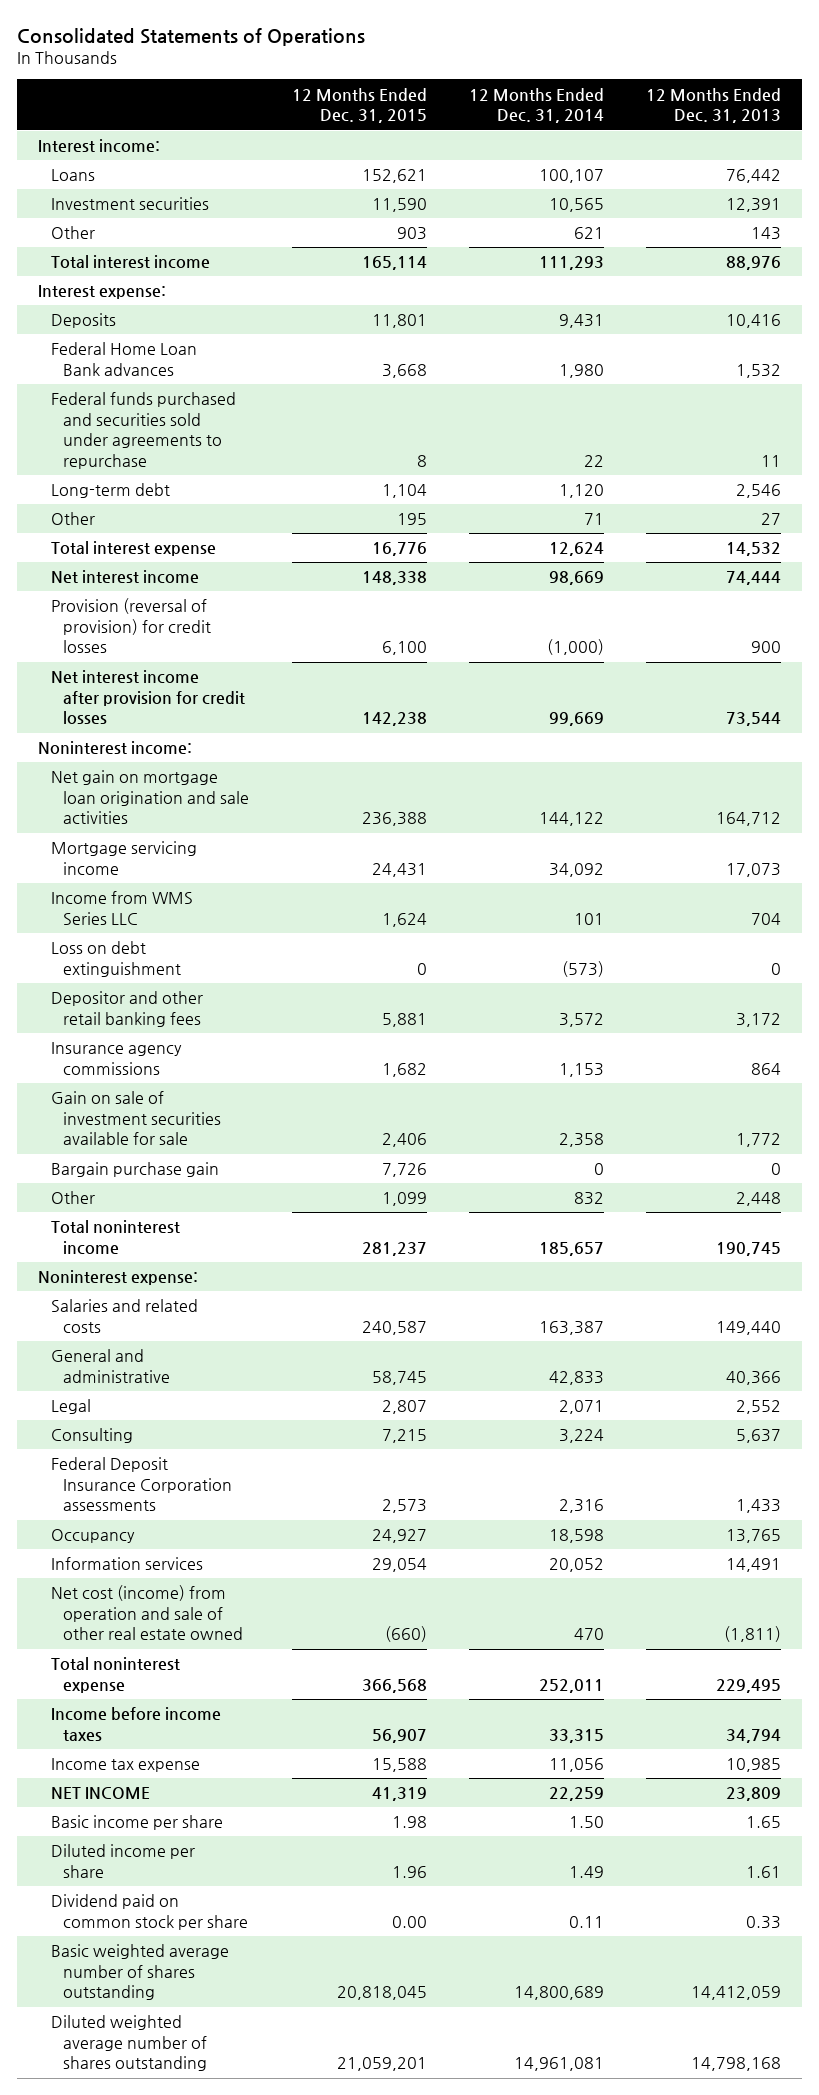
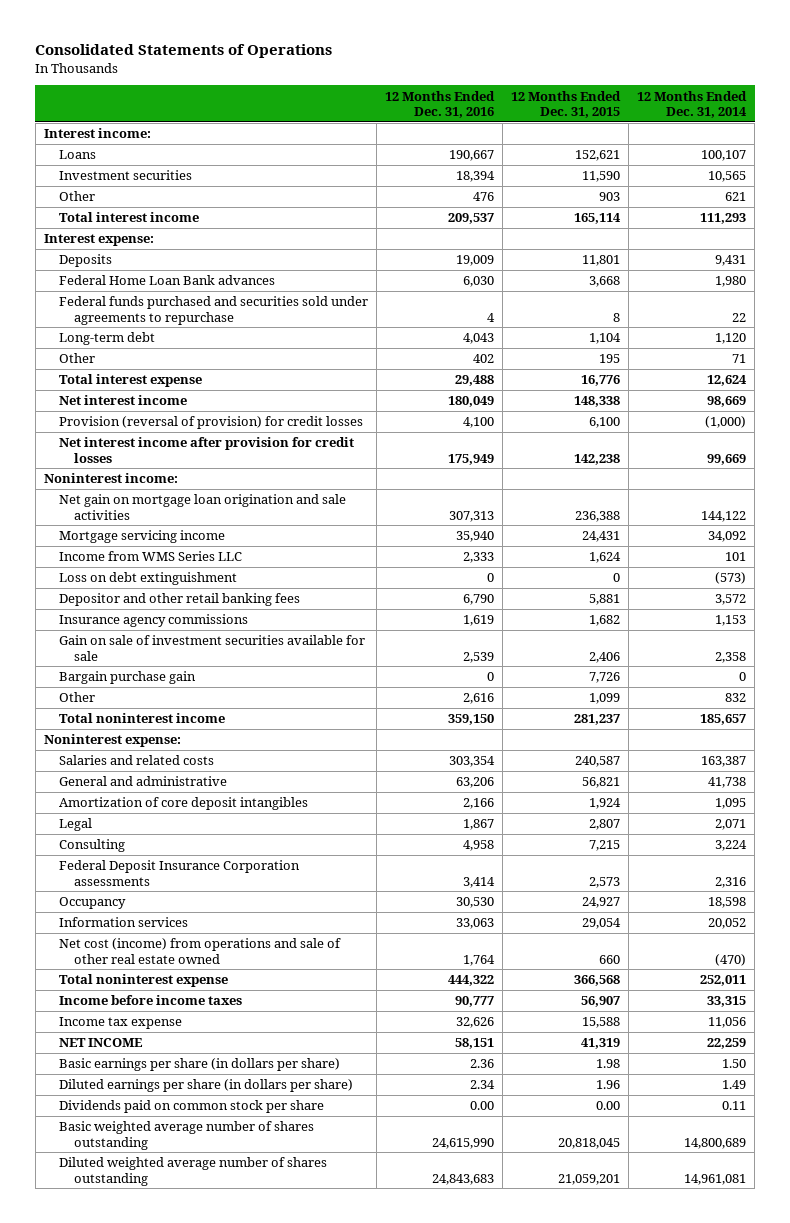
- | 12 Months Ended Dec. 31, 2015 | 12 Months Ended Dec. 31, 2014 | 12 Months Ended Dec. 31, 2013
+ | 12 Months Ended Dec. 31, 2016 | 12 Months Ended Dec. 31, 2015 | 12 Months Ended Dec. 31, 2014
- General and administrative | 58,745 | 42,833 | 40,366
+ General and administrative | 63,206 | 56,821 | 41,738
+ Amortization of core deposit intangibles | 2,166 | 1,924 | 1,095
- Net cost (income) from operation and sale of other real estate owned | (660) | 470 | (1,811)
+ Net cost (income) from operations and sale of other real estate owned | 1,764 | 660 | (470)
- Basic income per share | 1.98 | 1.50 | 1.65
- Diluted income per share | 1.96 | 1.49 | 1.61
- Dividend paid on common stock per share | 0.00 | 0.11 | 0.33
+ Basic earnings per share (in dollars per share) | 2.36 | 1.98 | 1.50
+ Diluted earnings per share (in dollars per share) | 2.34 | 1.96 | 1.49
+ Dividends paid on common stock per share | 0.00 | 0.00 | 0.11

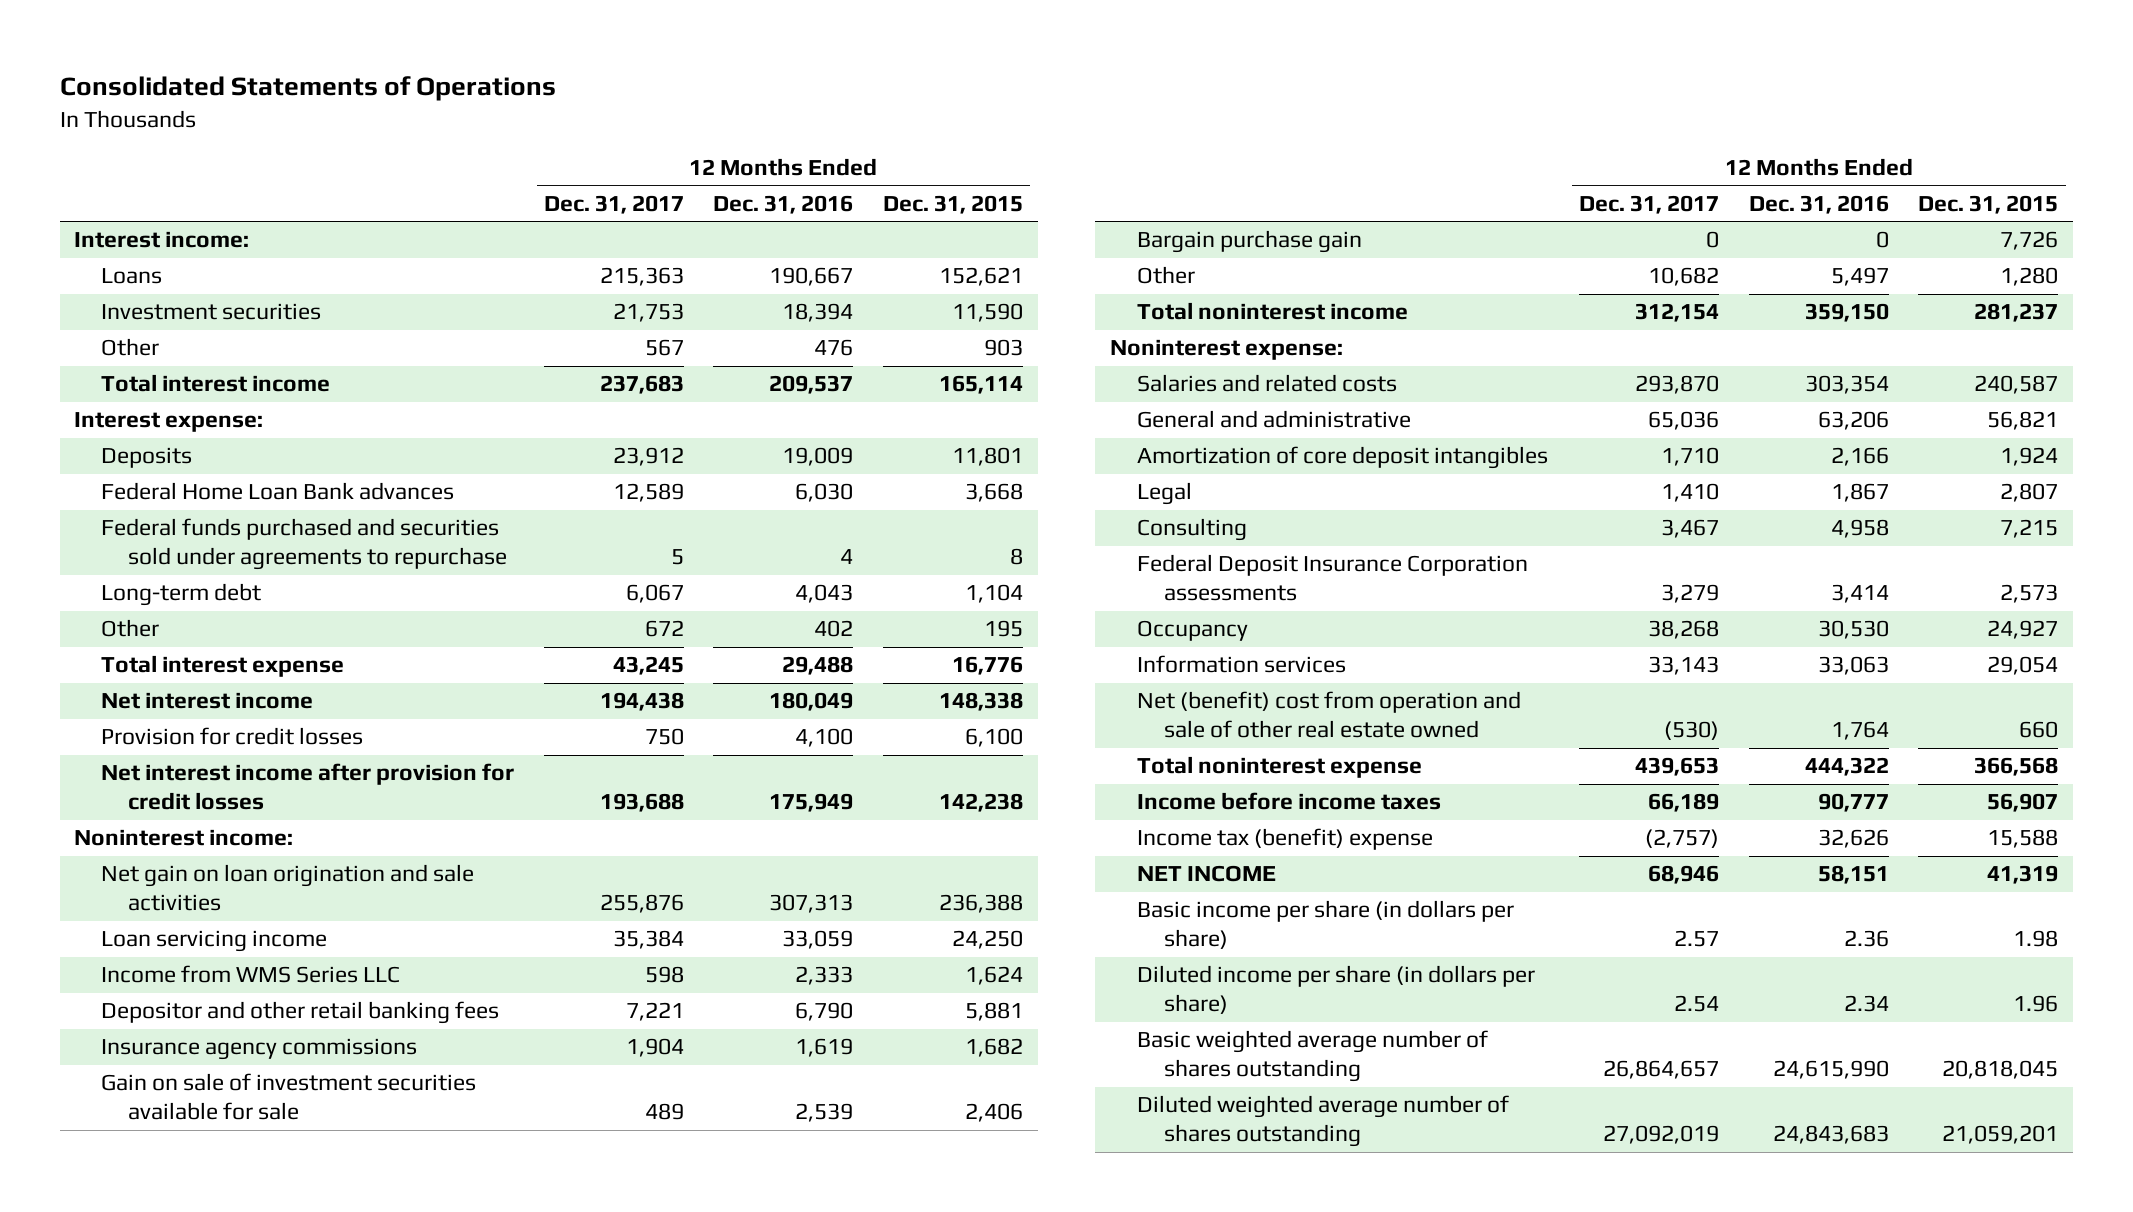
- | 12 Months Ended Dec. 31, 2016 | 12 Months Ended Dec. 31, 2015 | 12 Months Ended Dec. 31, 2014
+ | 12 Months Ended Dec. 31, 2017 | 12 Months Ended Dec. 31, 2016 | 12 Months Ended Dec. 31, 2015
- Provision (reversal of provision) for credit losses | 4,100 | 6,100 | (1,000)
+ Provision for credit losses | 750 | 4,100 | 6,100
- Net gain on mortgage loan origination and sale activities | 307,313 | 236,388 | 144,122
- Mortgage servicing income | 35,940 | 24,431 | 34,092
+ Net gain on loan origination and sale activities | 255,876 | 307,313 | 236,388
+ Loan servicing income | 35,384 | 33,059 | 24,250
- Loss on debt extinguishment | 0 | 0 | (573)
- Other | 2,616 | 1,099 | 832
+ Other | 10,682 | 5,497 | 1,280
- Net cost (income) from operations and sale of other real estate owned | 1,764 | 660 | (470)
+ Net (benefit) cost from operation and sale of other real estate owned | (530) | 1,764 | 660
- Income tax expense | 32,626 | 15,588 | 11,056
+ Income tax (benefit) expense | (2,757) | 32,626 | 15,588
- Basic earnings per share (in dollars per share) | 2.36 | 1.98 | 1.50
- Diluted earnings per share (in dollars per share) | 2.34 | 1.96 | 1.49
- Dividends paid on common stock per share | 0.00 | 0.00 | 0.11
+ Basic income per share (in dollars per share) | 2.57 | 2.36 | 1.98
+ Diluted income per share (in dollars per share) | 2.54 | 2.34 | 1.96

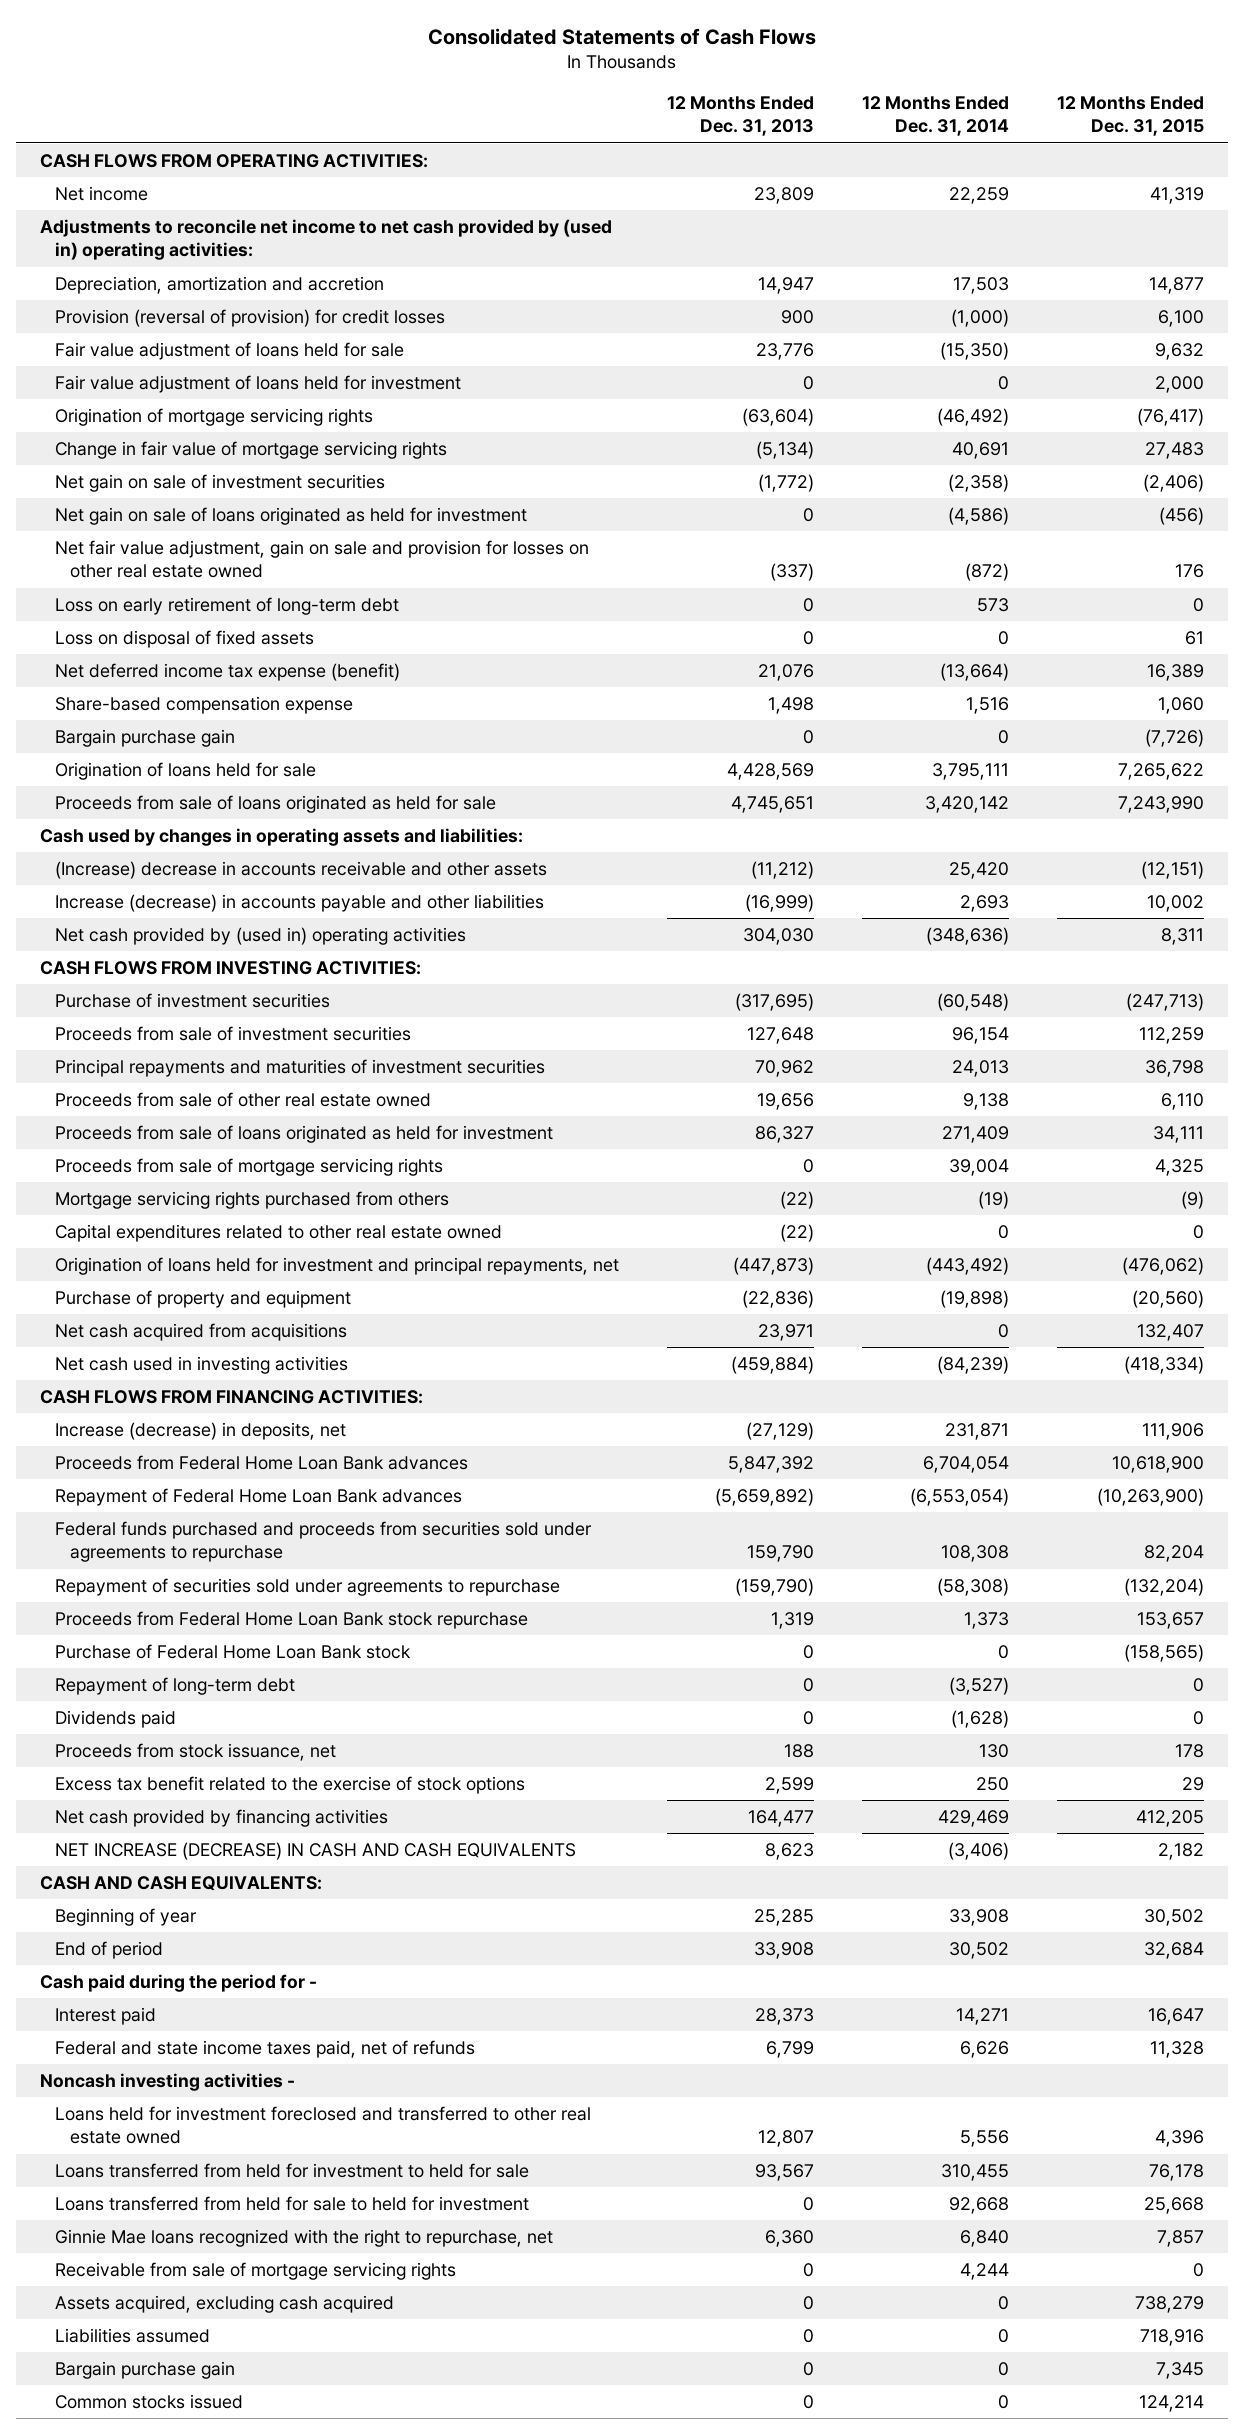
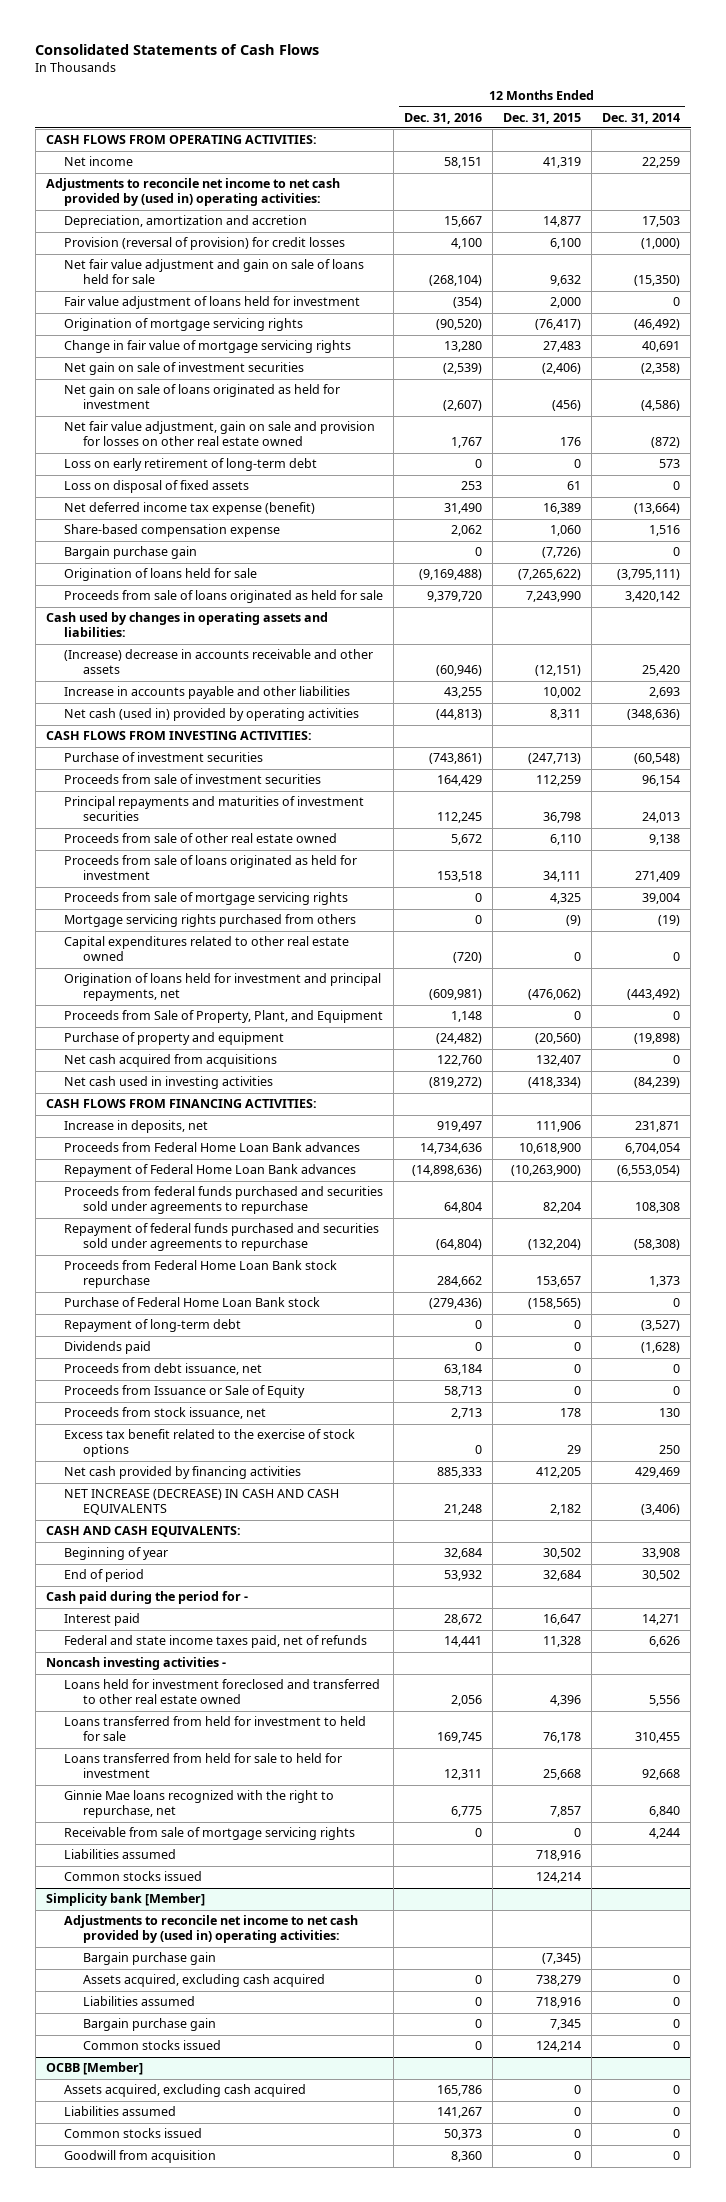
- | 12 Months Ended Dec. 31, 2013 | 12 Months Ended Dec. 31, 2014 | 12 Months Ended Dec. 31, 2015
+ | 12 Months Ended Dec. 31, 2016 | 12 Months Ended Dec. 31, 2015 | 12 Months Ended Dec. 31, 2014
- Fair value adjustment of loans held for sale | 23,776 | (15,350) | 9,632
+ Net fair value adjustment and gain on sale of loans held for sale | (268,104) | 9,632 | (15,350)
- Origination of loans held for sale | 4,428,569 | 3,795,111 | 7,265,622
+ Origination of loans held for sale | (9,169,488) | (7,265,622) | (3,795,111)
- Increase (decrease) in accounts payable and other liabilities | (16,999) | 2,693 | 10,002
- Net cash provided by (used in) operating activities | 304,030 | (348,636) | 8,311
+ Increase in accounts payable and other liabilities | 43,255 | 10,002 | 2,693
+ Net cash (used in) provided by operating activities | (44,813) | 8,311 | (348,636)
+ Proceeds from Sale of Property, Plant, and Equipment | 1,148 | 0 | 0
- Increase (decrease) in deposits, net | (27,129) | 231,871 | 111,906
+ Increase in deposits, net | 919,497 | 111,906 | 231,871
- Federal funds purchased and proceeds from securities sold under agreements to repurchase | 159,790 | 108,308 | 82,204
- Repayment of securities sold under agreements to repurchase | (159,790) | (58,308) | (132,204)
+ Proceeds from federal funds purchased and securities sold under agreements to repurchase | 64,804 | 82,204 | 108,308
+ Repayment of federal funds purchased and securities sold under agreements to repurchase | (64,804) | (132,204) | (58,308)
+ Proceeds from debt issuance, net | 63,184 | 0 | 0
+ Proceeds from Issuance or Sale of Equity | 58,713 | 0 | 0
+ Liabilities assumed | | 718,916 |
+ Common stocks issued | | 124,214 |
+ Simplicity bank [Member]
+ Adjustments to reconcile net income to net cash provided by (used in) operating activities:
+ Bargain purchase gain | | (7,345) |
+ OCBB [Member]
+ Assets acquired, excluding cash acquired | 165,786 | 0 | 0
+ Liabilities assumed | 141,267 | 0 | 0
+ Common stocks issued | 50,373 | 0 | 0
+ Goodwill from acquisition | 8,360 | 0 | 0

